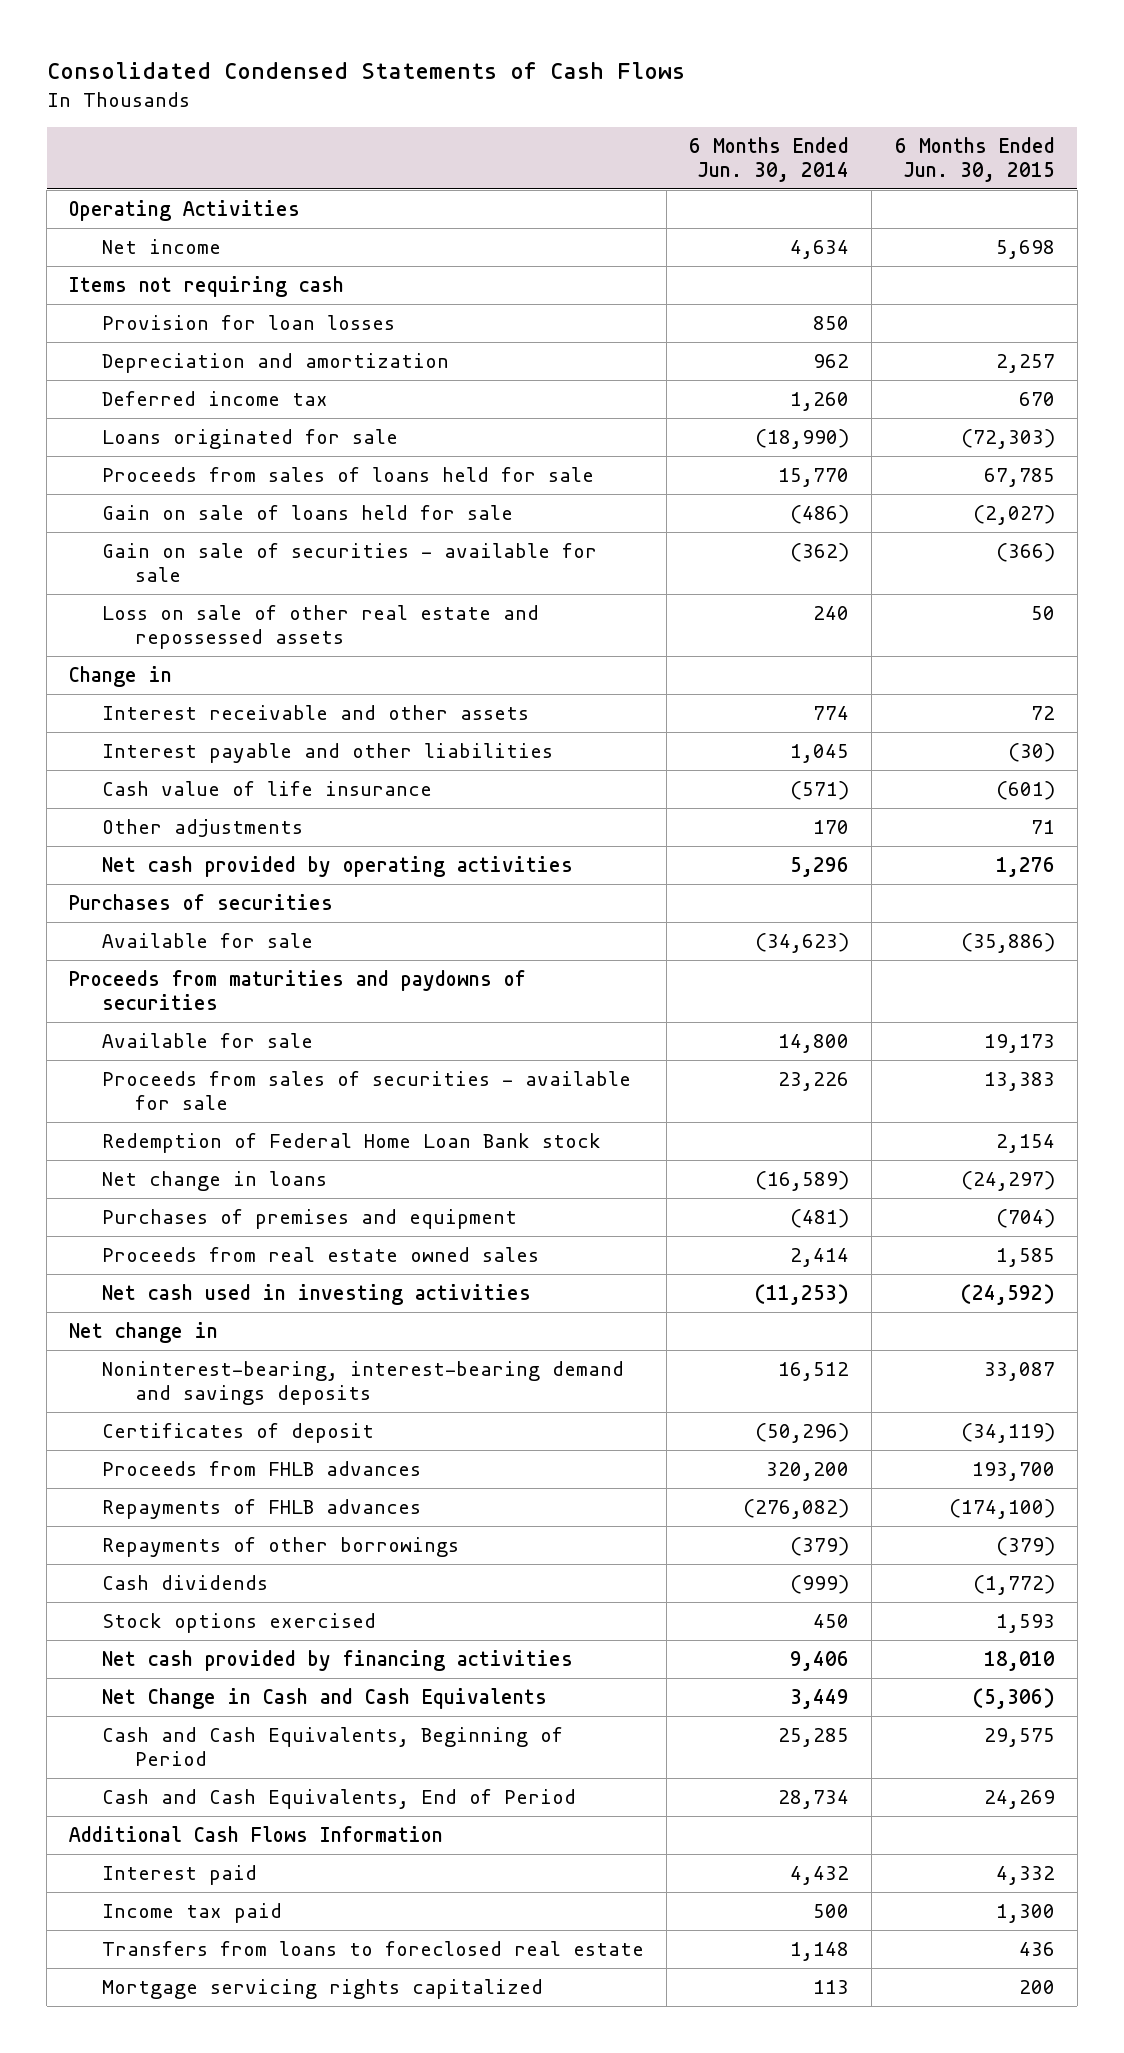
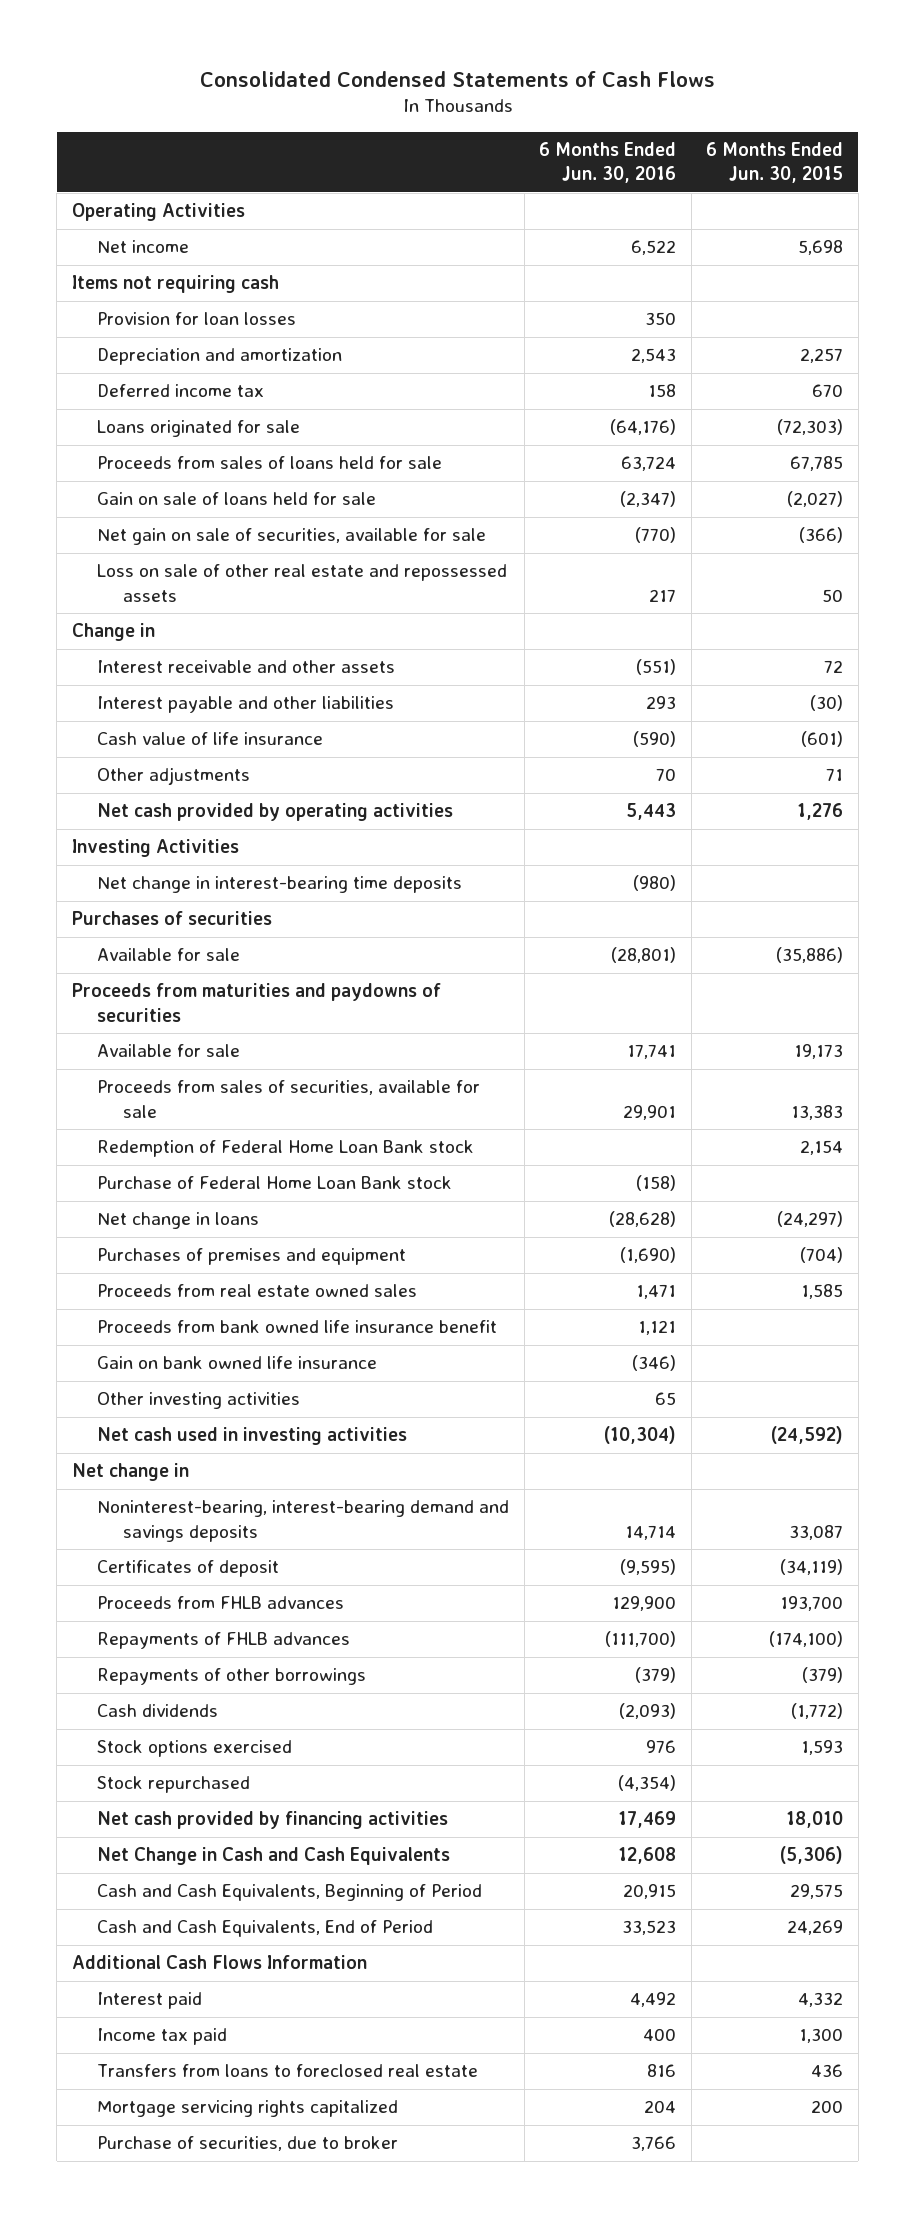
- | 6 Months Ended Jun. 30, 2014 | 6 Months Ended Jun. 30, 2015
+ | 6 Months Ended Jun. 30, 2016 | 6 Months Ended Jun. 30, 2015
- Gain on sale of securities - available for sale | (362) | (366)
+ Net gain on sale of securities, available for sale | (770) | (366)
+ Investing Activities
+ Net change in interest-bearing time deposits | (980) |
- Proceeds from sales of securities - available for sale | 23,226 | 13,383
+ Proceeds from sales of securities, available for sale | 29,901 | 13,383
+ Purchase of Federal Home Loan Bank stock | (158) |
+ Proceeds from bank owned life insurance benefit | 1,121 |
+ Gain on bank owned life insurance | (346) |
+ Other investing activities | 65 |
+ Stock repurchased | (4,354) |
+ Purchase of securities, due to broker | 3,766 |

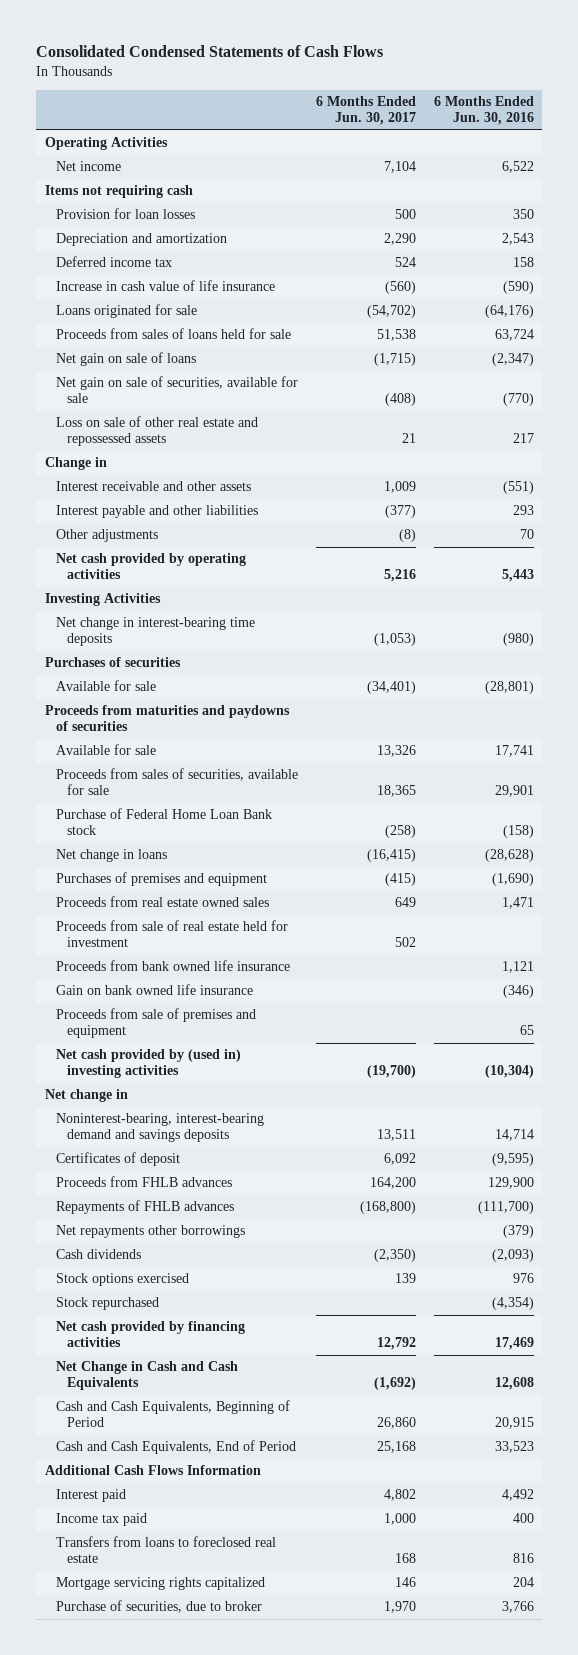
- | 6 Months Ended Jun. 30, 2016 | 6 Months Ended Jun. 30, 2015
+ | 6 Months Ended Jun. 30, 2017 | 6 Months Ended Jun. 30, 2016
+ Increase in cash value of life insurance | (560) | (590)
- Gain on sale of loans held for sale | (2,347) | (2,027)
+ Net gain on sale of loans | (1,715) | (2,347)
- Cash value of life insurance | (590) | (601)
- Redemption of Federal Home Loan Bank stock | | 2,154
- Proceeds from bank owned life insurance benefit | 1,121 |
+ Proceeds from sale of real estate held for investment | 502 |
+ Proceeds from bank owned life insurance | | 1,121
- Other investing activities | 65 |
- Net cash used in investing activities | (10,304) | (24,592)
+ Proceeds from sale of premises and equipment | | 65
+ Net cash provided by (used in) investing activities | (19,700) | (10,304)
- Repayments of other borrowings | (379) | (379)
+ Net repayments other borrowings | | (379)

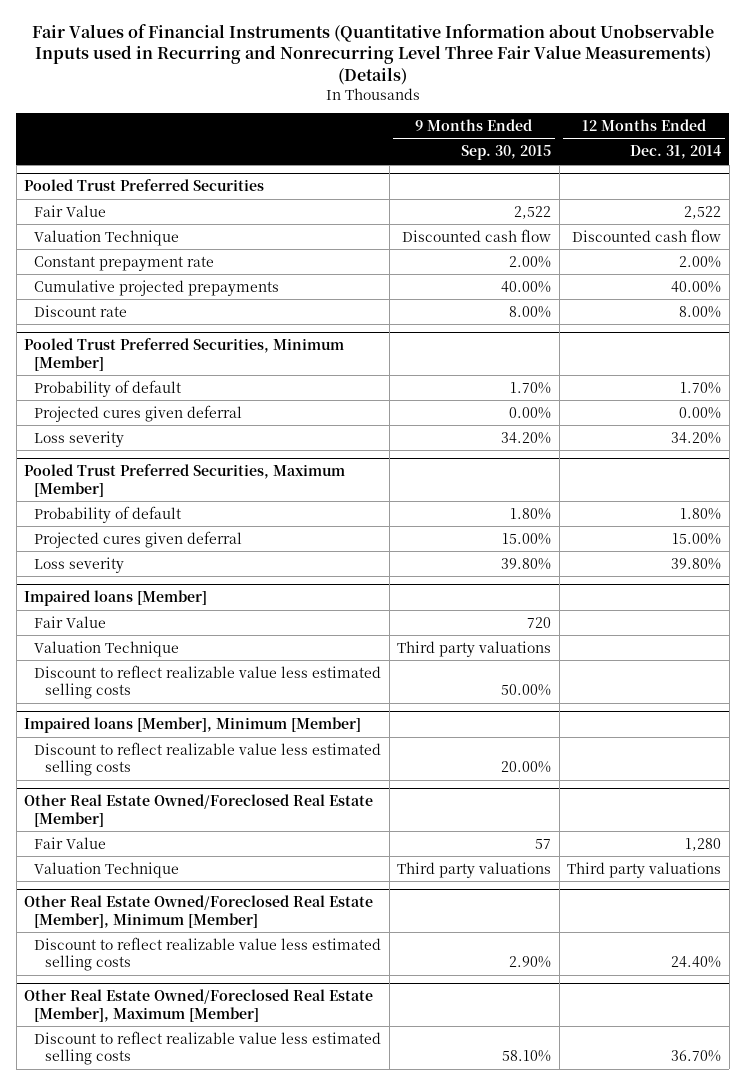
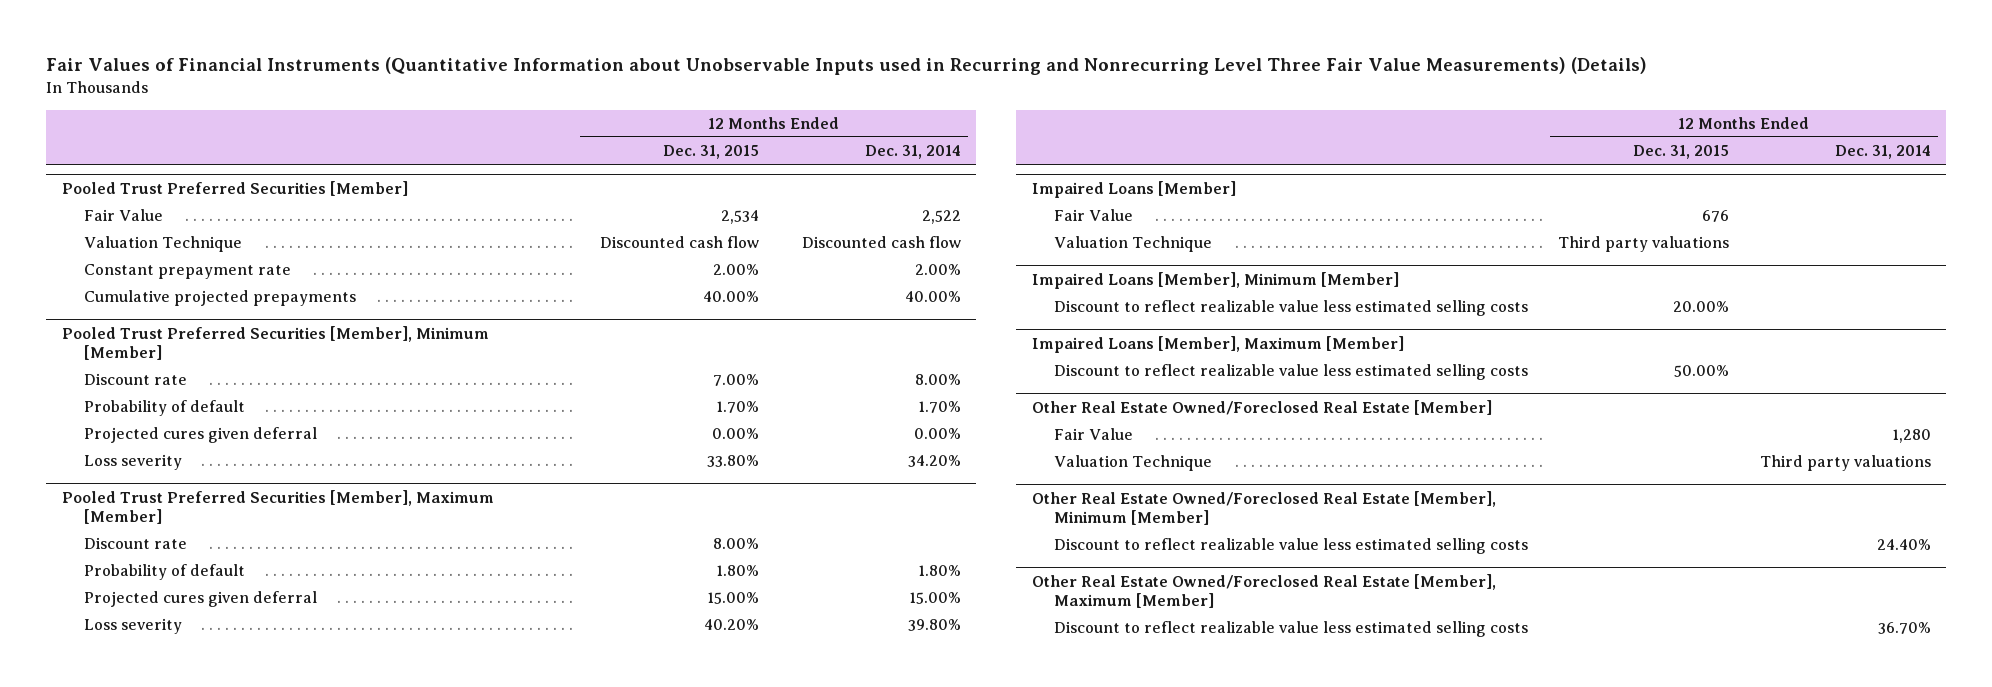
- | 9 Months Ended Sep. 30, 2015 | 12 Months Ended Dec. 31, 2014
+ | 12 Months Ended Dec. 31, 2015 | 12 Months Ended Dec. 31, 2014
- Pooled Trust Preferred Securities
+ Pooled Trust Preferred Securities [Member]
+ Pooled Trust Preferred Securities [Member], Minimum [Member]
- Pooled Trust Preferred Securities, Minimum [Member]
- Pooled Trust Preferred Securities, Maximum [Member]
+ Pooled Trust Preferred Securities [Member], Maximum [Member]
+ Discount rate | 8.00% |
- Impaired loans [Member]
+ Impaired Loans [Member]
+ Impaired Loans [Member], Minimum [Member]
- Impaired loans [Member], Minimum [Member]
+ Impaired Loans [Member], Maximum [Member]

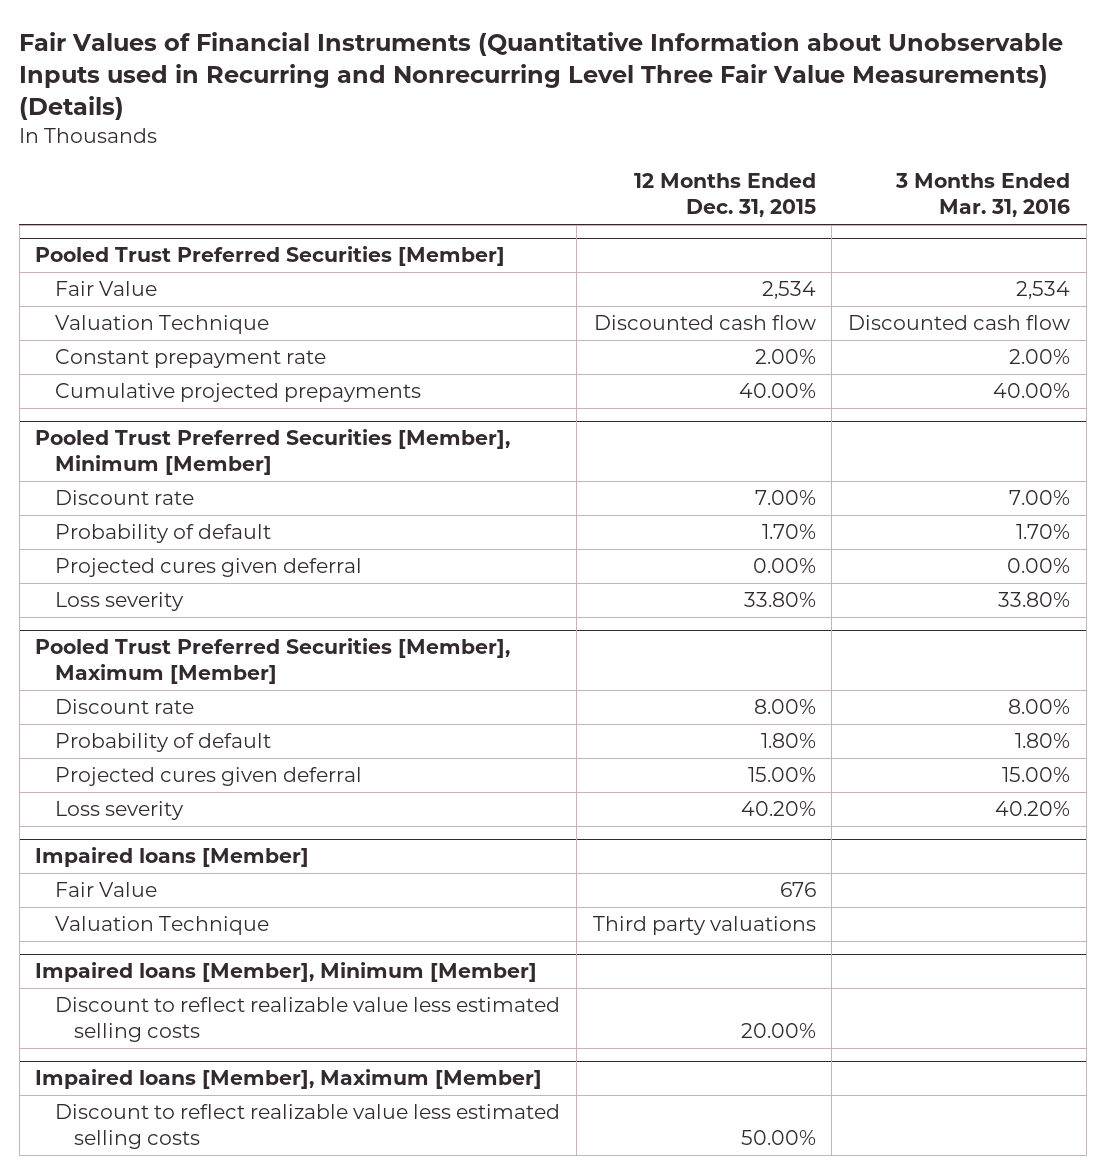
- | 12 Months Ended Dec. 31, 2015 | 12 Months Ended Dec. 31, 2014
+ | 12 Months Ended Dec. 31, 2015 | 3 Months Ended Mar. 31, 2016
- Impaired Loans [Member]
+ Impaired loans [Member]
- Impaired Loans [Member], Minimum [Member]
+ Impaired loans [Member], Minimum [Member]
- Impaired Loans [Member], Maximum [Member]
+ Impaired loans [Member], Maximum [Member]
- Other Real Estate Owned/Foreclosed Real Estate [Member]
- Fair Value | | 1,280
- Valuation Technique | | Third party valuations
- Other Real Estate Owned/Foreclosed Real Estate [Member], Minimum [Member]
- Discount to reflect realizable value less estimated selling costs | | 24.40%
- Other Real Estate Owned/Foreclosed Real Estate [Member], Maximum [Member]
- Discount to reflect realizable value less estimated selling costs | | 36.70%

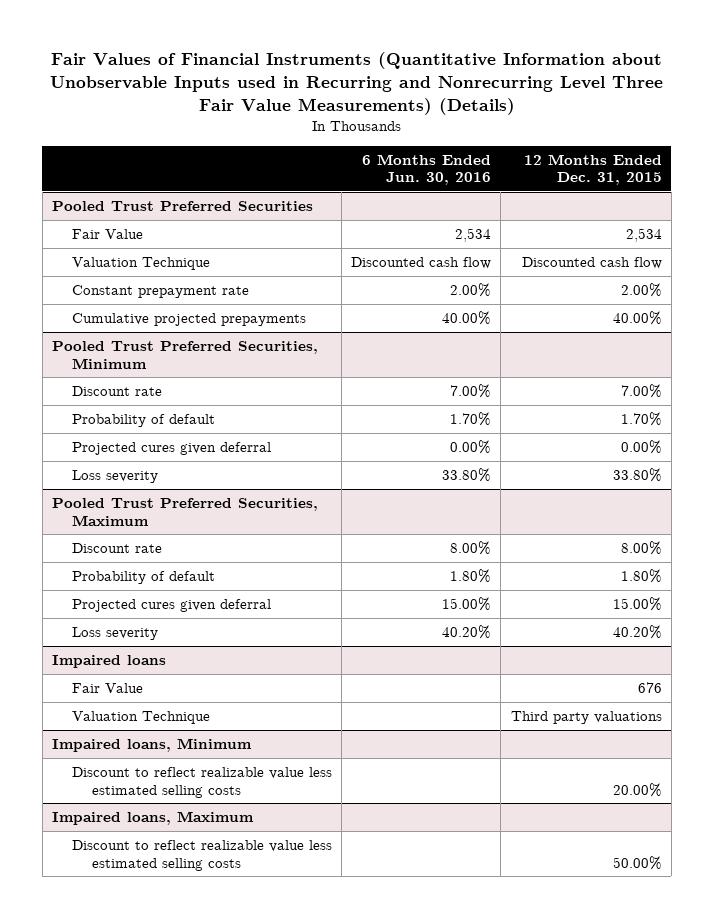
- | 12 Months Ended Dec. 31, 2015 | 3 Months Ended Mar. 31, 2016
+ | 6 Months Ended Jun. 30, 2016 | 12 Months Ended Dec. 31, 2015
- Pooled Trust Preferred Securities [Member]
+ Pooled Trust Preferred Securities
- Pooled Trust Preferred Securities [Member], Minimum [Member]
+ Pooled Trust Preferred Securities, Minimum
- Pooled Trust Preferred Securities [Member], Maximum [Member]
+ Pooled Trust Preferred Securities, Maximum
- Impaired loans [Member]
+ Impaired loans
- Impaired loans [Member], Minimum [Member]
+ Impaired loans, Minimum
- Impaired loans [Member], Maximum [Member]
+ Impaired loans, Maximum

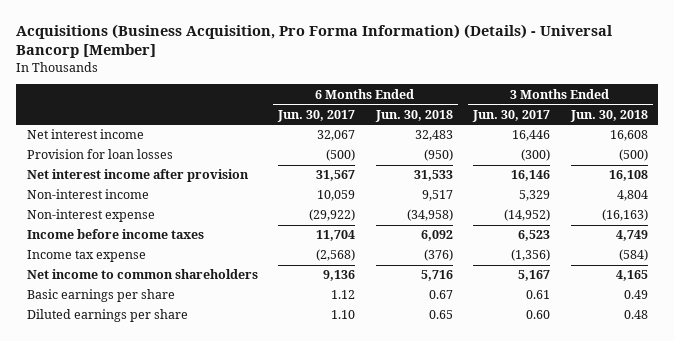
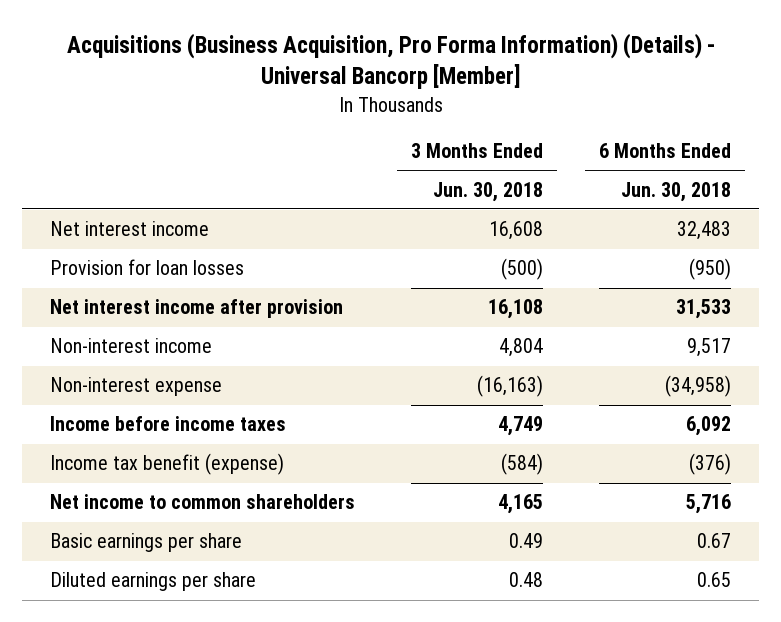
- | 6 Months Ended Jun. 30, 2017 | 6 Months Ended Jun. 30, 2018 | 3 Months Ended Jun. 30, 2017 | 3 Months Ended Jun. 30, 2018
+ | 3 Months Ended Jun. 30, 2018 | 6 Months Ended Jun. 30, 2018
- Income tax expense | (2,568) | (376) | (1,356) | (584)
+ Income tax benefit (expense) | (584) | (376)

